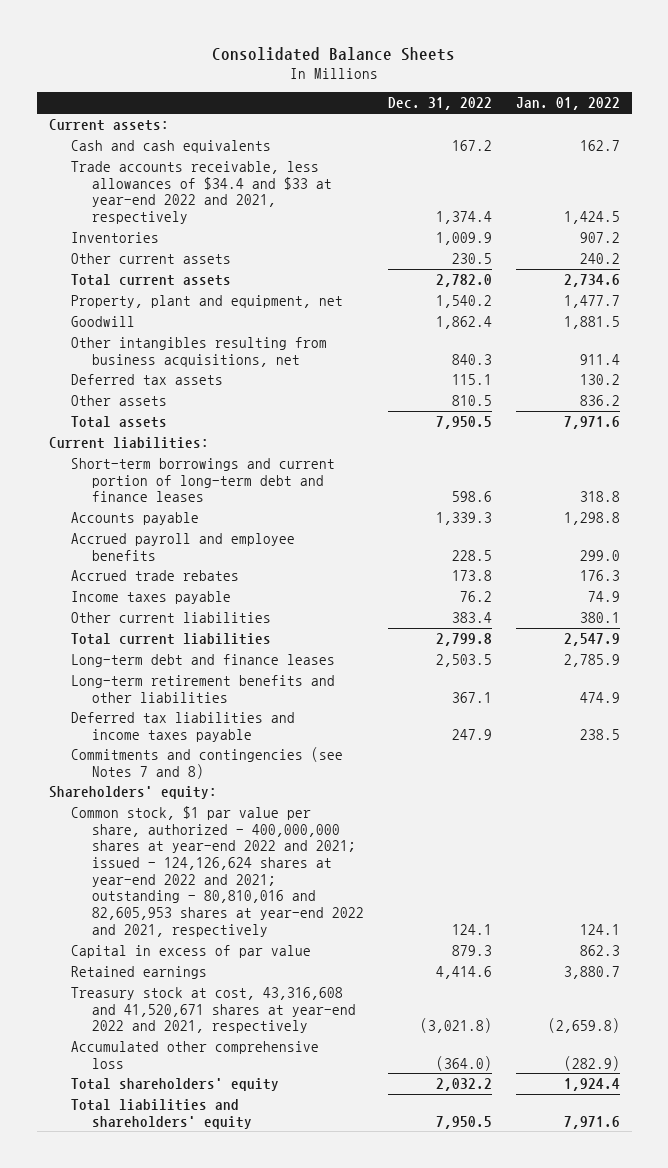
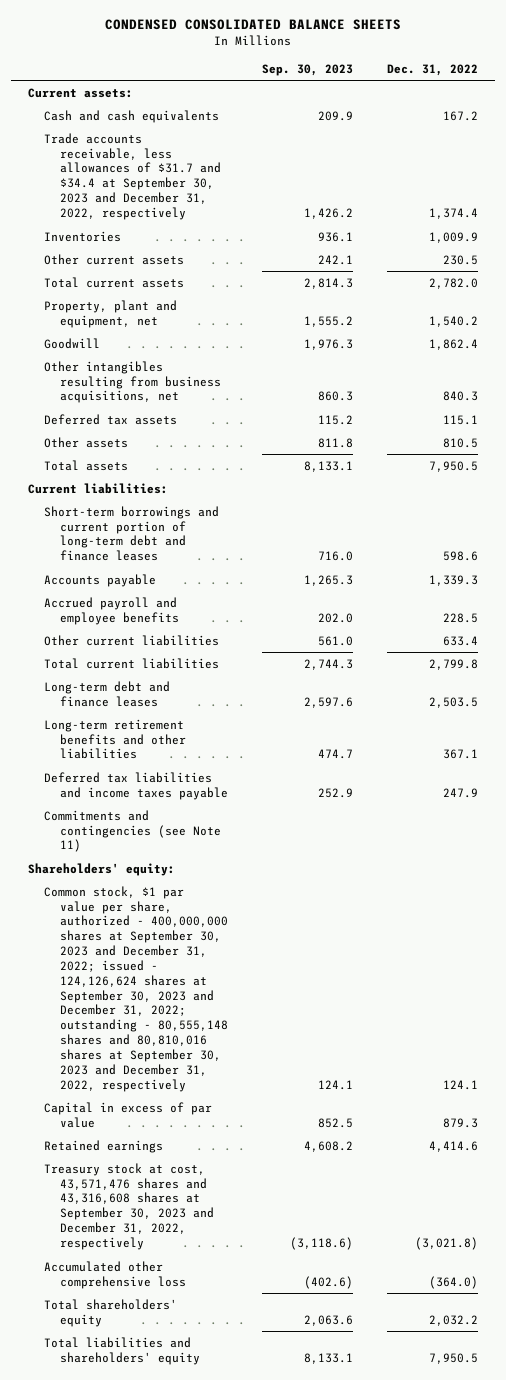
- Consolidated Balance Sheets
+ CONDENSED CONSOLIDATED BALANCE SHEETS
- | Dec. 31, 2022 | Jan. 01, 2022
+ | Sep. 30, 2023 | Dec. 31, 2022
- Trade accounts receivable, less allowances of $34.4 and $33 at year-end 2022 and 2021, respectively | 1,374.4 | 1,424.5
+ Trade accounts receivable, less allowances of $31.7 and $34.4 at September 30, 2023 and December 31, 2022, respectively | 1,426.2 | 1,374.4
- Accrued trade rebates | 173.8 | 176.3
- Income taxes payable | 76.2 | 74.9
- Other current liabilities | 383.4 | 380.1
+ Other current liabilities | 561.0 | 633.4
- Commitments and contingencies (see Notes 7 and 8)
+ Commitments and contingencies (see Note 11)
- Common stock, $1 par value per share, authorized - 400,000,000 shares at year-end 2022 and 2021; issued - 124,126,624 shares at year-end 2022 and 2021; outstanding - 80,810,016 and 82,605,953 shares at year-end 2022 and 2021, respectively | 124.1 | 124.1
+ Common stock, $1 par value per share, authorized - 400,000,000 shares at September 30, 2023 and December 31, 2022; issued - 124,126,624 shares at September 30, 2023 and December 31, 2022; outstanding - 80,555,148 shares and 80,810,016 shares at September 30, 2023 and December 31, 2022, respectively | 124.1 | 124.1
- Treasury stock at cost, 43,316,608 and 41,520,671 shares at year-end 2022 and 2021, respectively | (3,021.8) | (2,659.8)
+ Treasury stock at cost, 43,571,476 shares and 43,316,608 shares at September 30, 2023 and December 31, 2022, respectively | (3,118.6) | (3,021.8)

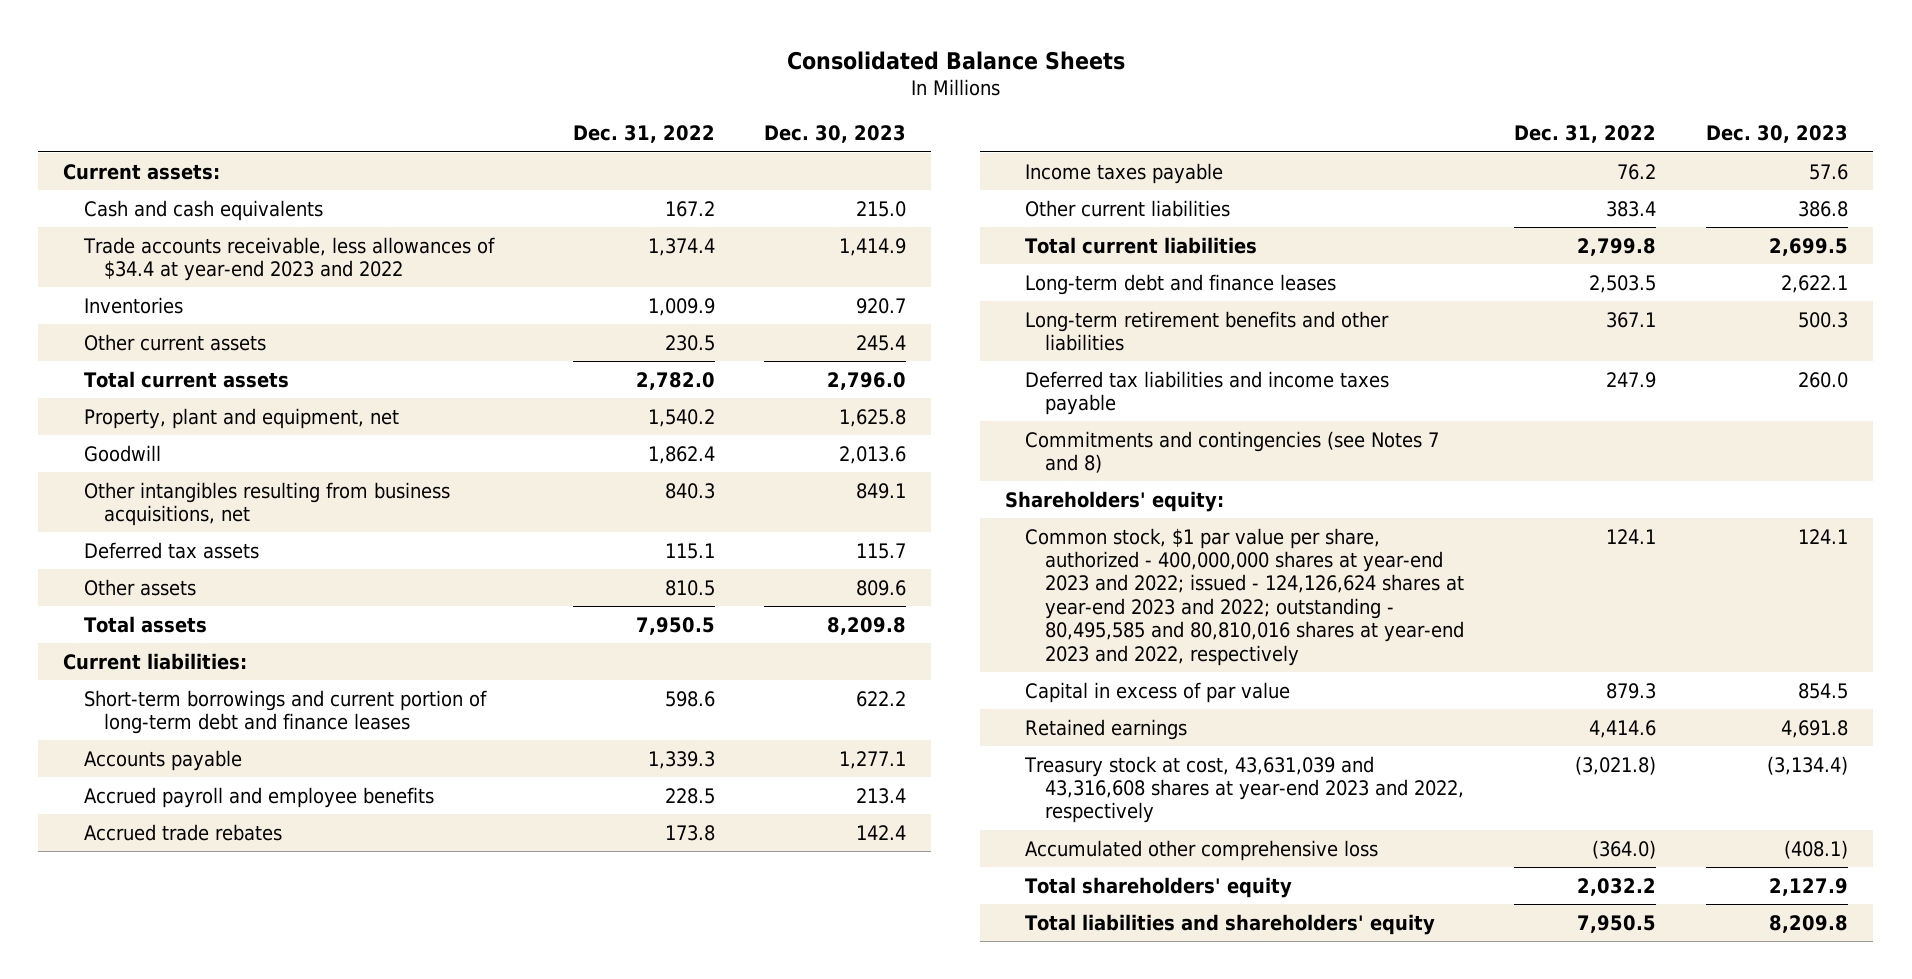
- CONDENSED CONSOLIDATED BALANCE SHEETS
+ Consolidated Balance Sheets
- | Sep. 30, 2023 | Dec. 31, 2022
+ | Dec. 31, 2022 | Dec. 30, 2023
- Trade accounts receivable, less allowances of $31.7 and $34.4 at September 30, 2023 and December 31, 2022, respectively | 1,426.2 | 1,374.4
+ Trade accounts receivable, less allowances of $34.4 at year-end 2023 and 2022 | 1,374.4 | 1,414.9
- Other current liabilities | 561.0 | 633.4
+ Accrued trade rebates | 173.8 | 142.4
+ Income taxes payable | 76.2 | 57.6
+ Other current liabilities | 383.4 | 386.8
- Commitments and contingencies (see Note 11)
+ Commitments and contingencies (see Notes 7 and 8)
- Common stock, $1 par value per share, authorized - 400,000,000 shares at September 30, 2023 and December 31, 2022; issued - 124,126,624 shares at September 30, 2023 and December 31, 2022; outstanding - 80,555,148 shares and 80,810,016 shares at September 30, 2023 and December 31, 2022, respectively | 124.1 | 124.1
+ Common stock, $1 par value per share, authorized - 400,000,000 shares at year-end 2023 and 2022; issued - 124,126,624 shares at year-end 2023 and 2022; outstanding - 80,495,585 and 80,810,016 shares at year-end 2023 and 2022, respectively | 124.1 | 124.1
- Treasury stock at cost, 43,571,476 shares and 43,316,608 shares at September 30, 2023 and December 31, 2022, respectively | (3,118.6) | (3,021.8)
+ Treasury stock at cost, 43,631,039 and 43,316,608 shares at year-end 2023 and 2022, respectively | (3,021.8) | (3,134.4)

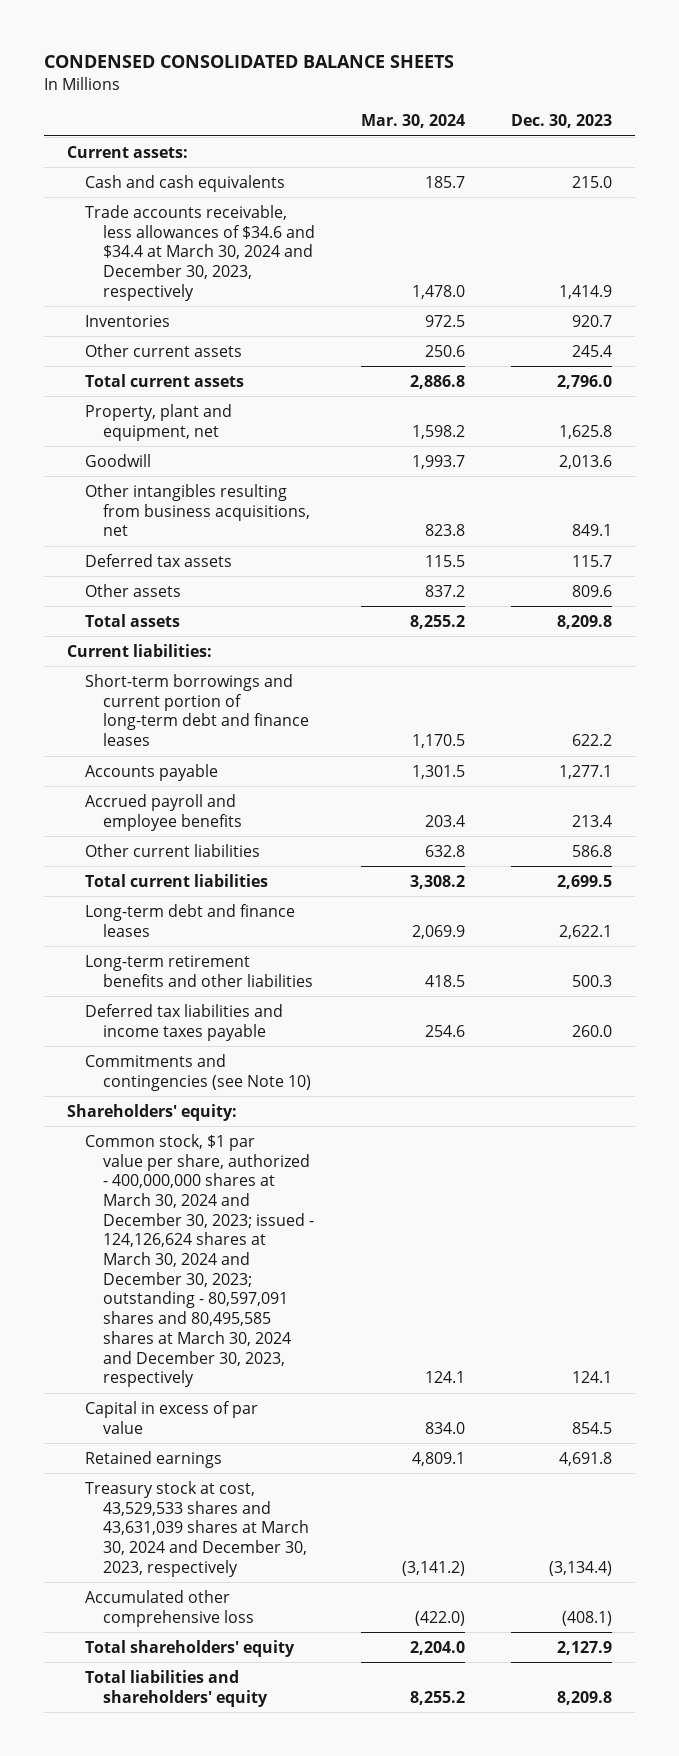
- Consolidated Balance Sheets
+ CONDENSED CONSOLIDATED BALANCE SHEETS
- | Dec. 31, 2022 | Dec. 30, 2023
+ | Mar. 30, 2024 | Dec. 30, 2023
- Trade accounts receivable, less allowances of $34.4 at year-end 2023 and 2022 | 1,374.4 | 1,414.9
+ Trade accounts receivable, less allowances of $34.6 and $34.4 at March 30, 2024 and December 30, 2023, respectively | 1,478.0 | 1,414.9
- Accrued trade rebates | 173.8 | 142.4
- Income taxes payable | 76.2 | 57.6
- Other current liabilities | 383.4 | 386.8
+ Other current liabilities | 632.8 | 586.8
- Commitments and contingencies (see Notes 7 and 8)
+ Commitments and contingencies (see Note 10)
- Common stock, $1 par value per share, authorized - 400,000,000 shares at year-end 2023 and 2022; issued - 124,126,624 shares at year-end 2023 and 2022; outstanding - 80,495,585 and 80,810,016 shares at year-end 2023 and 2022, respectively | 124.1 | 124.1
+ Common stock, $1 par value per share, authorized - 400,000,000 shares at March 30, 2024 and December 30, 2023; issued - 124,126,624 shares at March 30, 2024 and December 30, 2023; outstanding - 80,597,091 shares and 80,495,585 shares at March 30, 2024 and December 30, 2023, respectively | 124.1 | 124.1
- Treasury stock at cost, 43,631,039 and 43,316,608 shares at year-end 2023 and 2022, respectively | (3,021.8) | (3,134.4)
+ Treasury stock at cost, 43,529,533 shares and 43,631,039 shares at March 30, 2024 and December 30, 2023, respectively | (3,141.2) | (3,134.4)

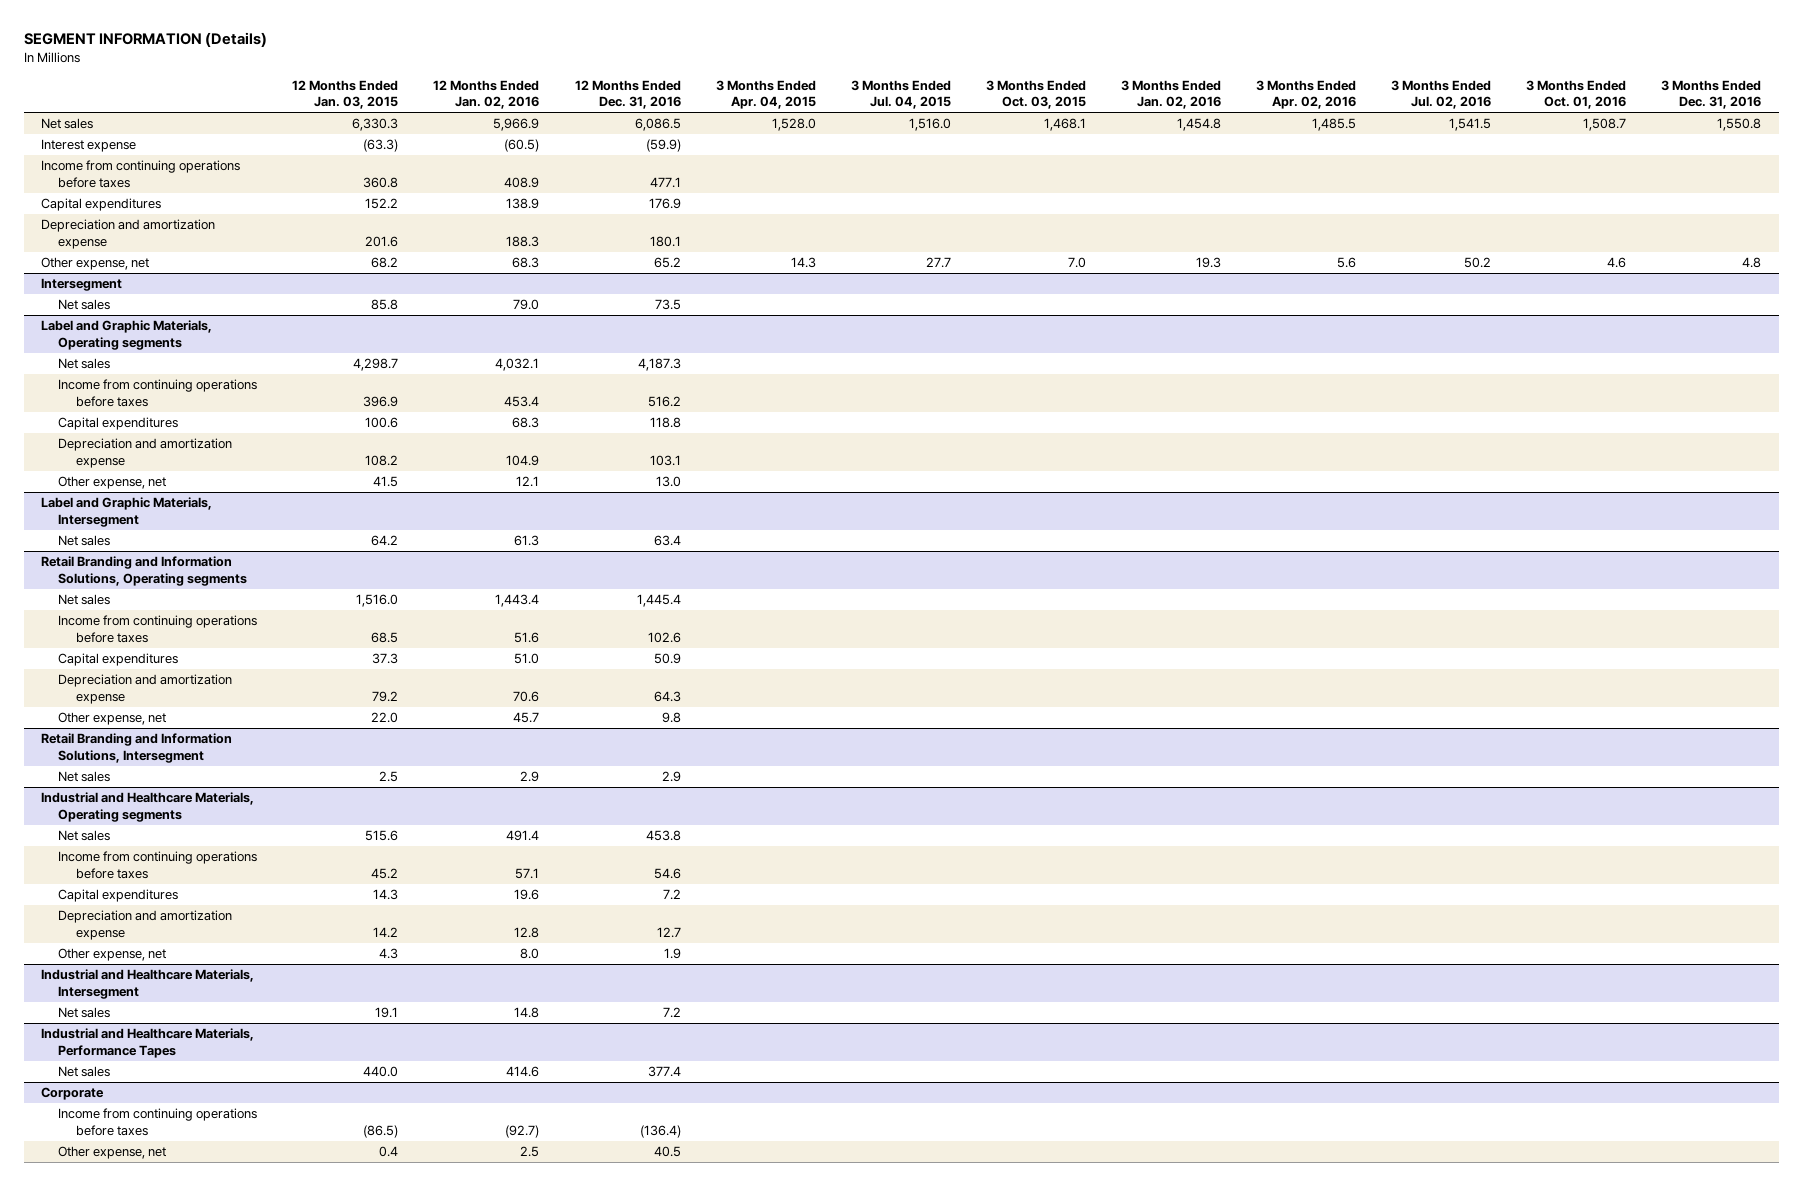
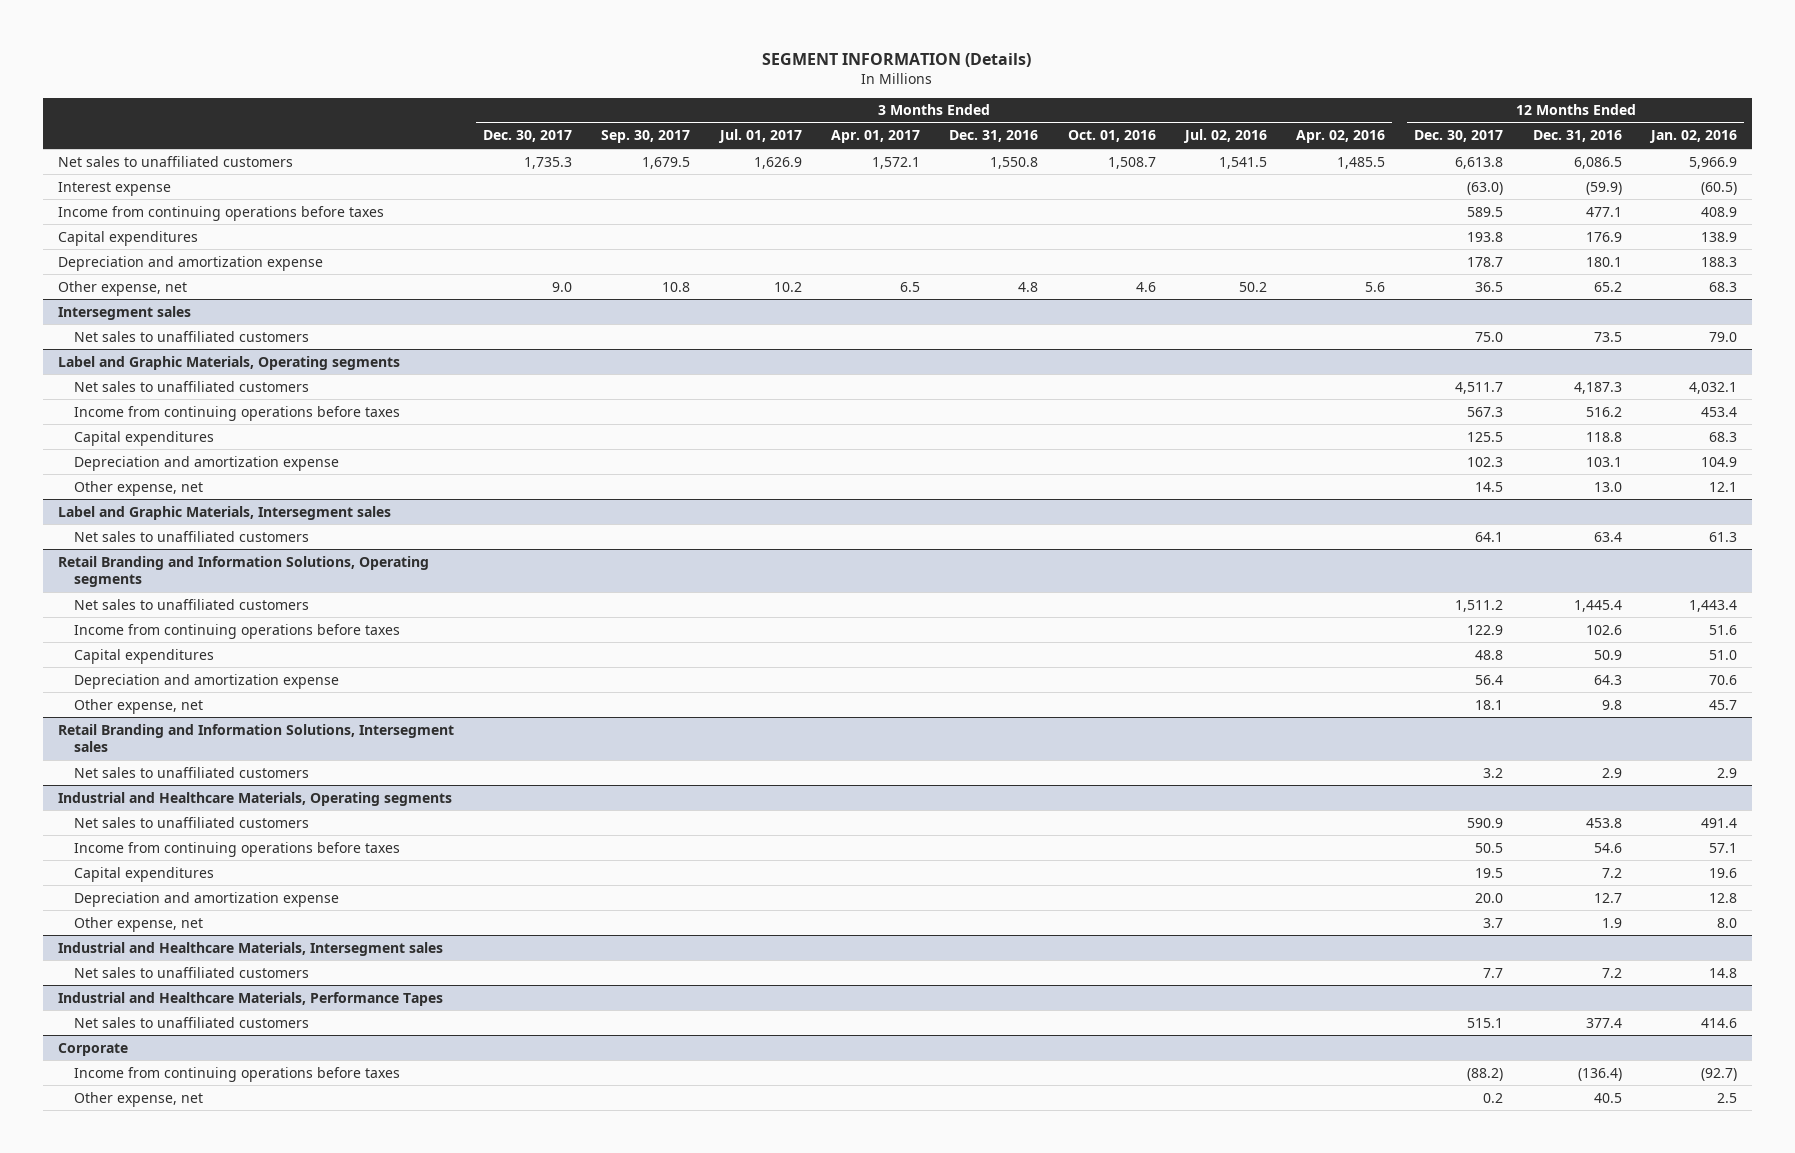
- | 12 Months Ended Jan. 03, 2015 | 12 Months Ended Jan. 02, 2016 | 12 Months Ended Dec. 31, 2016 | 3 Months Ended Apr. 04, 2015 | 3 Months Ended Jul. 04, 2015 | 3 Months Ended Oct. 03, 2015 | 3 Months Ended Jan. 02, 2016 | 3 Months Ended Apr. 02, 2016 | 3 Months Ended Jul. 02, 2016 | 3 Months Ended Oct. 01, 2016 | 3 Months Ended Dec. 31, 2016
+ | 3 Months Ended Dec. 30, 2017 | 3 Months Ended Sep. 30, 2017 | 3 Months Ended Jul. 01, 2017 | 3 Months Ended Apr. 01, 2017 | 3 Months Ended Dec. 31, 2016 | 3 Months Ended Oct. 01, 2016 | 3 Months Ended Jul. 02, 2016 | 3 Months Ended Apr. 02, 2016 | 12 Months Ended Dec. 30, 2017 | 12 Months Ended Dec. 31, 2016 | 12 Months Ended Jan. 02, 2016
- Net sales | 6,330.3 | 5,966.9 | 6,086.5 | 1,528.0 | 1,516.0 | 1,468.1 | 1,454.8 | 1,485.5 | 1,541.5 | 1,508.7 | 1,550.8
+ Net sales to unaffiliated customers | 1,735.3 | 1,679.5 | 1,626.9 | 1,572.1 | 1,550.8 | 1,508.7 | 1,541.5 | 1,485.5 | 6,613.8 | 6,086.5 | 5,966.9
- Intersegment
- Net sales | 85.8 | 79.0 | 73.5 | | | | | | | |
+ Intersegment sales
+ Net sales to unaffiliated customers | | | | | | | | | 75.0 | 73.5 | 79.0
@ Label and Graphic Materials, Operating segments
- Net sales | 4,298.7 | 4,032.1 | 4,187.3 | | | | | | | |
+ Net sales to unaffiliated customers | | | | | | | | | 4,511.7 | 4,187.3 | 4,032.1
- Label and Graphic Materials, Intersegment
- Net sales | 64.2 | 61.3 | 63.4 | | | | | | | |
+ Label and Graphic Materials, Intersegment sales
+ Net sales to unaffiliated customers | | | | | | | | | 64.1 | 63.4 | 61.3
@ Retail Branding and Information Solutions, Operating segments
- Net sales | 1,516.0 | 1,443.4 | 1,445.4 | | | | | | | |
+ Net sales to unaffiliated customers | | | | | | | | | 1,511.2 | 1,445.4 | 1,443.4
- Retail Branding and Information Solutions, Intersegment
- Net sales | 2.5 | 2.9 | 2.9 | | | | | | | |
+ Retail Branding and Information Solutions, Intersegment sales
+ Net sales to unaffiliated customers | | | | | | | | | 3.2 | 2.9 | 2.9
@ Industrial and Healthcare Materials, Operating segments
- Net sales | 515.6 | 491.4 | 453.8 | | | | | | | |
+ Net sales to unaffiliated customers | | | | | | | | | 590.9 | 453.8 | 491.4
- Industrial and Healthcare Materials, Intersegment
- Net sales | 19.1 | 14.8 | 7.2 | | | | | | | |
+ Industrial and Healthcare Materials, Intersegment sales
+ Net sales to unaffiliated customers | | | | | | | | | 7.7 | 7.2 | 14.8
@ Industrial and Healthcare Materials, Performance Tapes
- Net sales | 440.0 | 414.6 | 377.4 | | | | | | | |
+ Net sales to unaffiliated customers | | | | | | | | | 515.1 | 377.4 | 414.6

